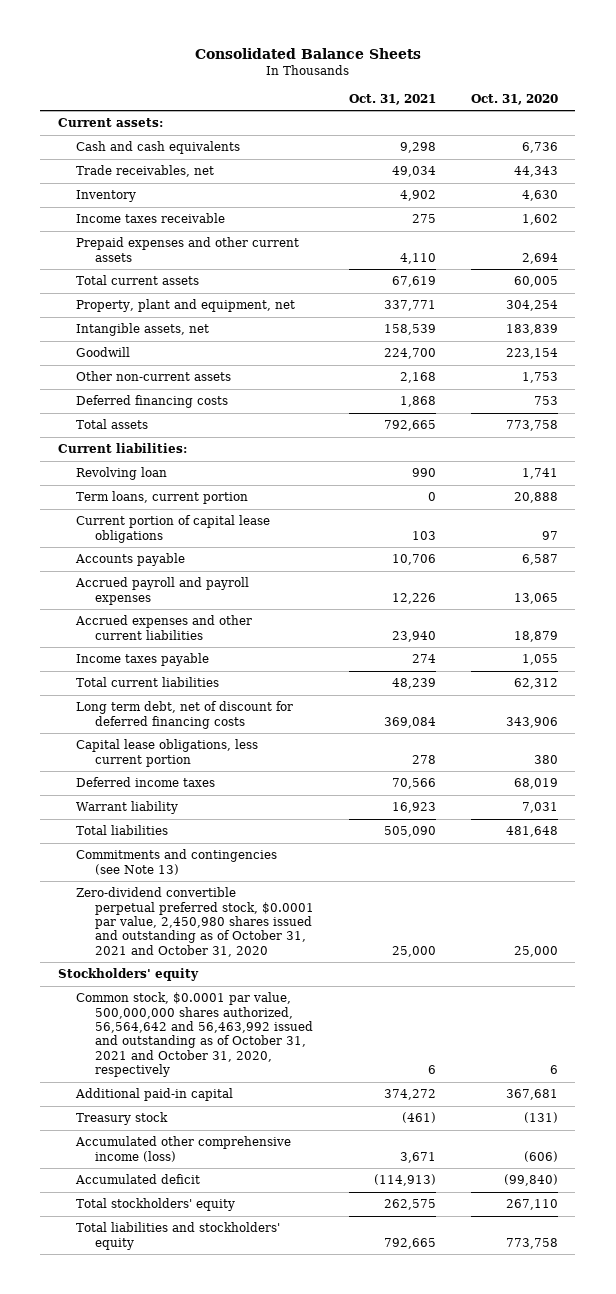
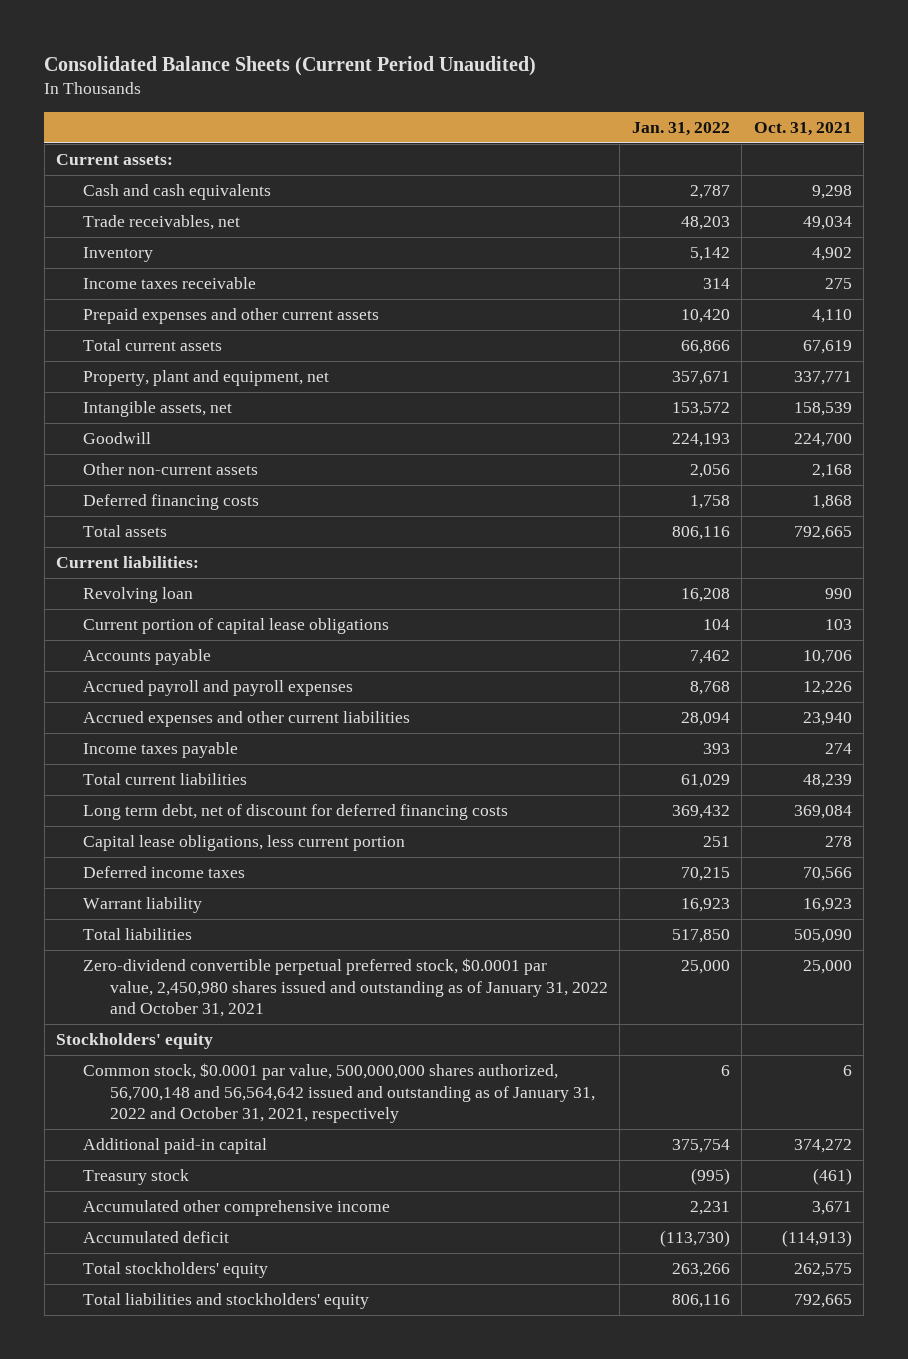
- Consolidated Balance Sheets
+ Consolidated Balance Sheets (Current Period Unaudited)
- | Oct. 31, 2021 | Oct. 31, 2020
+ | Jan. 31, 2022 | Oct. 31, 2021
- Term loans, current portion | 0 | 20,888
- Commitments and contingencies (see Note 13)
- Zero-dividend convertible perpetual preferred stock, $0.0001 par value, 2,450,980 shares issued and outstanding as of October 31, 2021 and October 31, 2020 | 25,000 | 25,000
+ Zero-dividend convertible perpetual preferred stock, $0.0001 par value, 2,450,980 shares issued and outstanding as of January 31, 2022 and October 31, 2021 | 25,000 | 25,000
- Common stock, $0.0001 par value, 500,000,000 shares authorized, 56,564,642 and 56,463,992 issued and outstanding as of October 31, 2021 and October 31, 2020, respectively | 6 | 6
+ Common stock, $0.0001 par value, 500,000,000 shares authorized, 56,700,148 and 56,564,642 issued and outstanding as of January 31, 2022 and October 31, 2021, respectively | 6 | 6
- Accumulated other comprehensive income (loss) | 3,671 | (606)
+ Accumulated other comprehensive income | 2,231 | 3,671

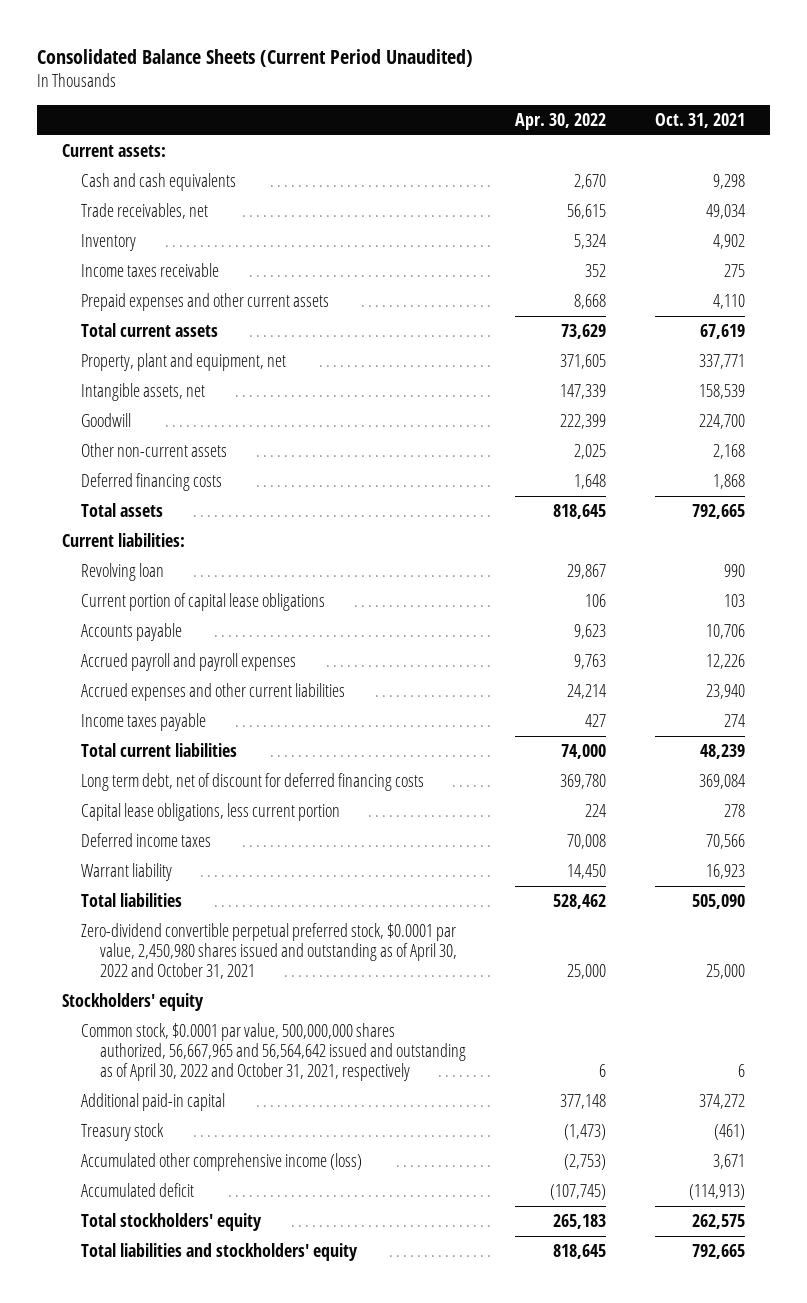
- | Jan. 31, 2022 | Oct. 31, 2021
+ | Apr. 30, 2022 | Oct. 31, 2021
- Zero-dividend convertible perpetual preferred stock, $0.0001 par value, 2,450,980 shares issued and outstanding as of January 31, 2022 and October 31, 2021 | 25,000 | 25,000
+ Zero-dividend convertible perpetual preferred stock, $0.0001 par value, 2,450,980 shares issued and outstanding as of April 30, 2022 and October 31, 2021 | 25,000 | 25,000
- Common stock, $0.0001 par value, 500,000,000 shares authorized, 56,700,148 and 56,564,642 issued and outstanding as of January 31, 2022 and October 31, 2021, respectively | 6 | 6
+ Common stock, $0.0001 par value, 500,000,000 shares authorized, 56,667,965 and 56,564,642 issued and outstanding as of April 30, 2022 and October 31, 2021, respectively | 6 | 6
- Accumulated other comprehensive income | 2,231 | 3,671
+ Accumulated other comprehensive income (loss) | (2,753) | 3,671

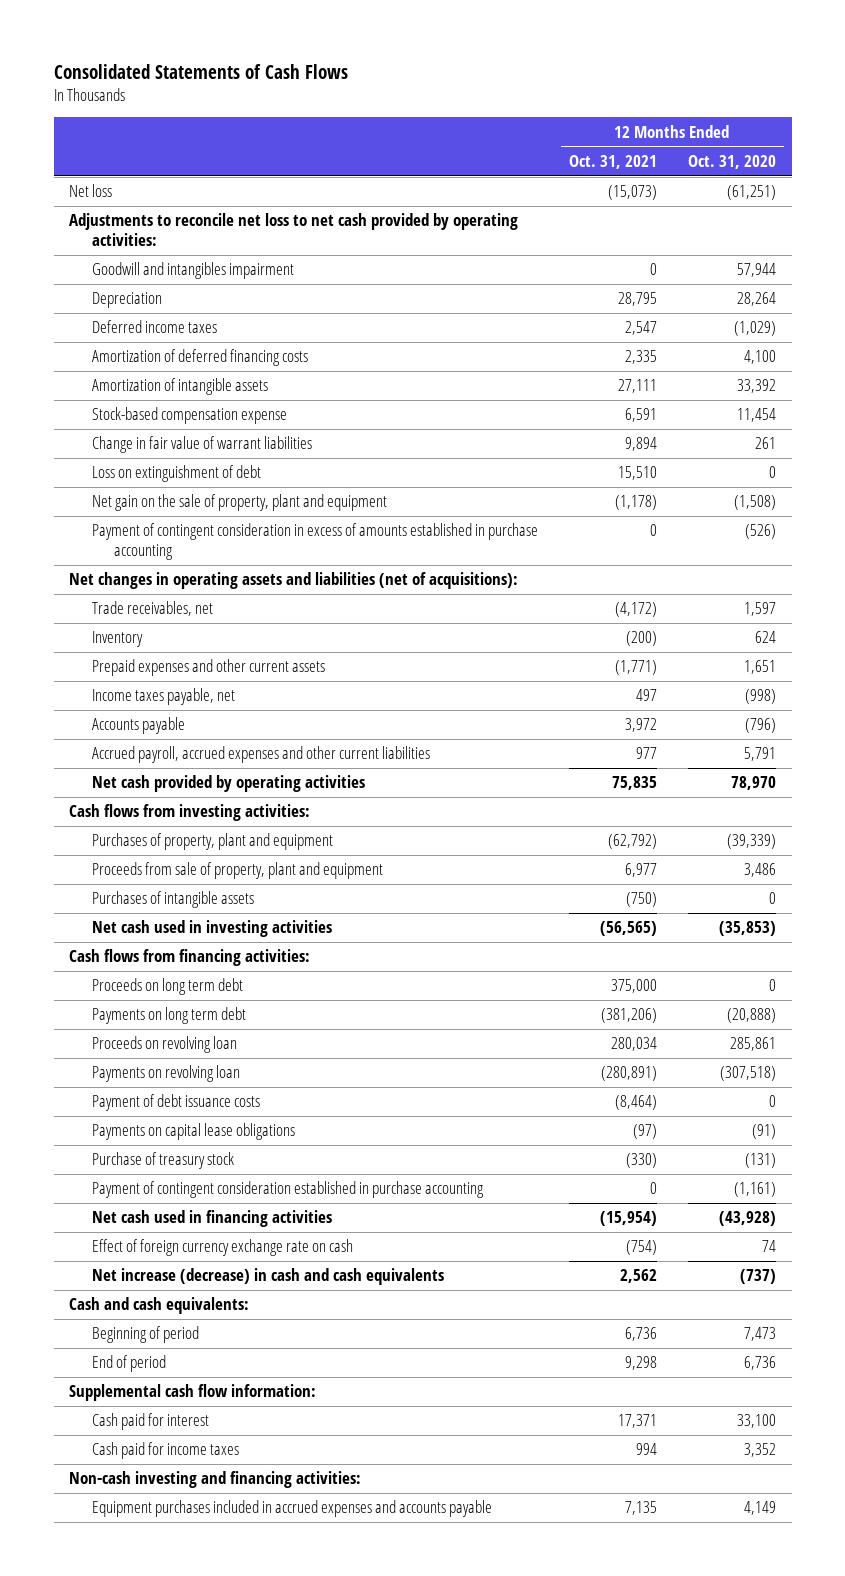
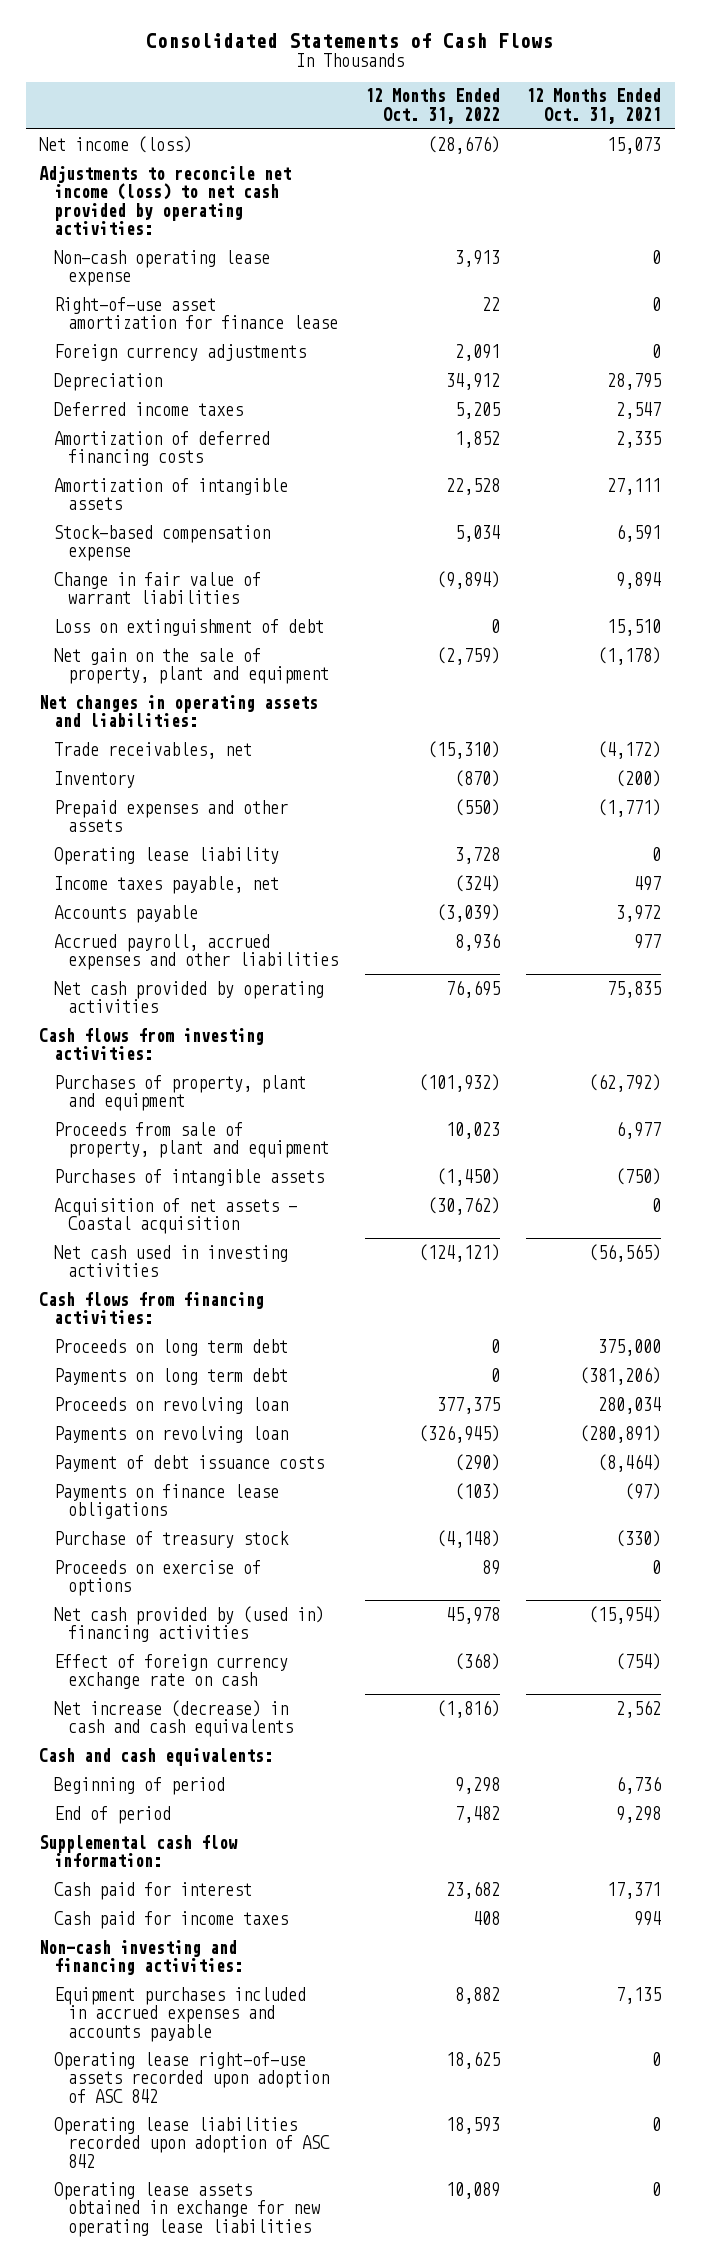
- | 12 Months Ended Oct. 31, 2021 | 12 Months Ended Oct. 31, 2020
+ | 12 Months Ended Oct. 31, 2022 | 12 Months Ended Oct. 31, 2021
- Net loss | (15,073) | (61,251)
- Adjustments to reconcile net loss to net cash provided by operating activities:
- Goodwill and intangibles impairment | 0 | 57,944
+ Net income (loss) | (28,676) | 15,073
+ Adjustments to reconcile net income (loss) to net cash provided by operating activities:
+ Non-cash operating lease expense | 3,913 | 0
+ Right-of-use asset amortization for finance lease | 22 | 0
+ Foreign currency adjustments | 2,091 | 0
- Payment of contingent consideration in excess of amounts established in purchase accounting | 0 | (526)
- Net changes in operating assets and liabilities (net of acquisitions):
+ Net changes in operating assets and liabilities:
- Prepaid expenses and other current assets | (1,771) | 1,651
+ Prepaid expenses and other assets | (550) | (1,771)
+ Operating lease liability | 3,728 | 0
- Accrued payroll, accrued expenses and other current liabilities | 977 | 5,791
+ Accrued payroll, accrued expenses and other liabilities | 8,936 | 977
+ Acquisition of net assets - Coastal acquisition | (30,762) | 0
- Payments on capital lease obligations | (97) | (91)
+ Payments on finance lease obligations | (103) | (97)
- Payment of contingent consideration established in purchase accounting | 0 | (1,161)
- Net cash used in financing activities | (15,954) | (43,928)
+ Proceeds on exercise of options | 89 | 0
+ Net cash provided by (used in) financing activities | 45,978 | (15,954)
+ Operating lease right-of-use assets recorded upon adoption of ASC 842 | 18,625 | 0
+ Operating lease liabilities recorded upon adoption of ASC 842 | 18,593 | 0
+ Operating lease assets obtained in exchange for new operating lease liabilities | 10,089 | 0

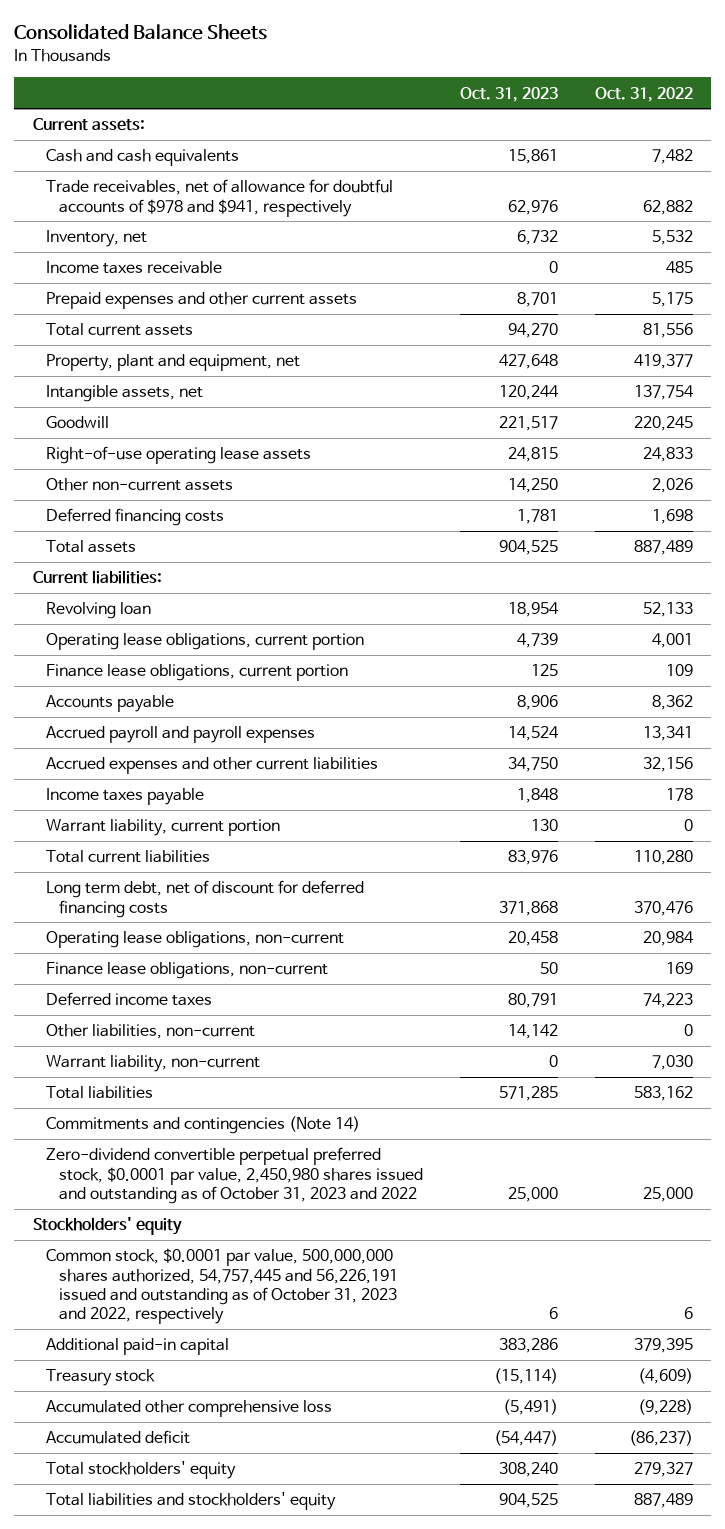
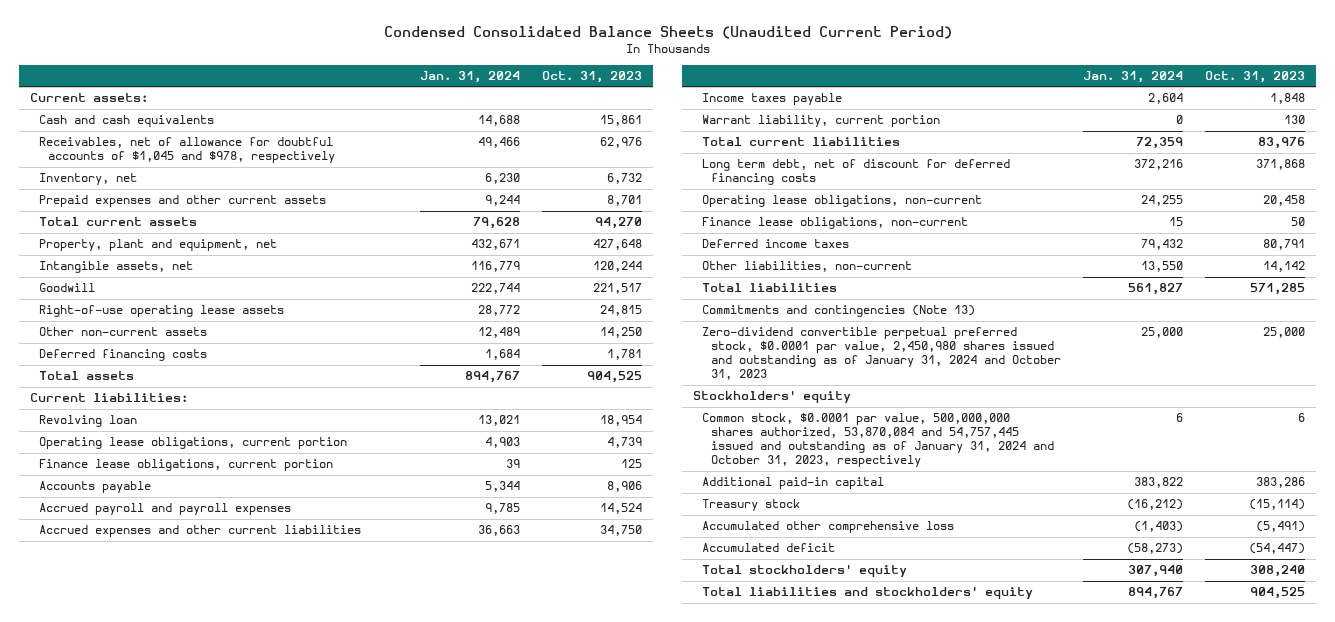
- Consolidated Balance Sheets
+ Condensed Consolidated Balance Sheets (Unaudited Current Period)
- | Oct. 31, 2023 | Oct. 31, 2022
+ | Jan. 31, 2024 | Oct. 31, 2023
- Trade receivables, net of allowance for doubtful accounts of $978 and $941, respectively | 62,976 | 62,882
+ Receivables, net of allowance for doubtful accounts of $1,045 and $978, respectively | 49,466 | 62,976
- Income taxes receivable | 0 | 485
- Warrant liability, non-current | 0 | 7,030
- Commitments and contingencies (Note 14)
- Zero-dividend convertible perpetual preferred stock, $0.0001 par value, 2,450,980 shares issued and outstanding as of October 31, 2023 and 2022 | 25,000 | 25,000
+ Commitments and contingencies (Note 13)
+ Zero-dividend convertible perpetual preferred stock, $0.0001 par value, 2,450,980 shares issued and outstanding as of January 31, 2024 and October 31, 2023 | 25,000 | 25,000
- Common stock, $0.0001 par value, 500,000,000 shares authorized, 54,757,445 and 56,226,191 issued and outstanding as of October 31, 2023 and 2022, respectively | 6 | 6
+ Common stock, $0.0001 par value, 500,000,000 shares authorized, 53,870,084 and 54,757,445 issued and outstanding as of January 31, 2024 and October 31, 2023, respectively | 6 | 6

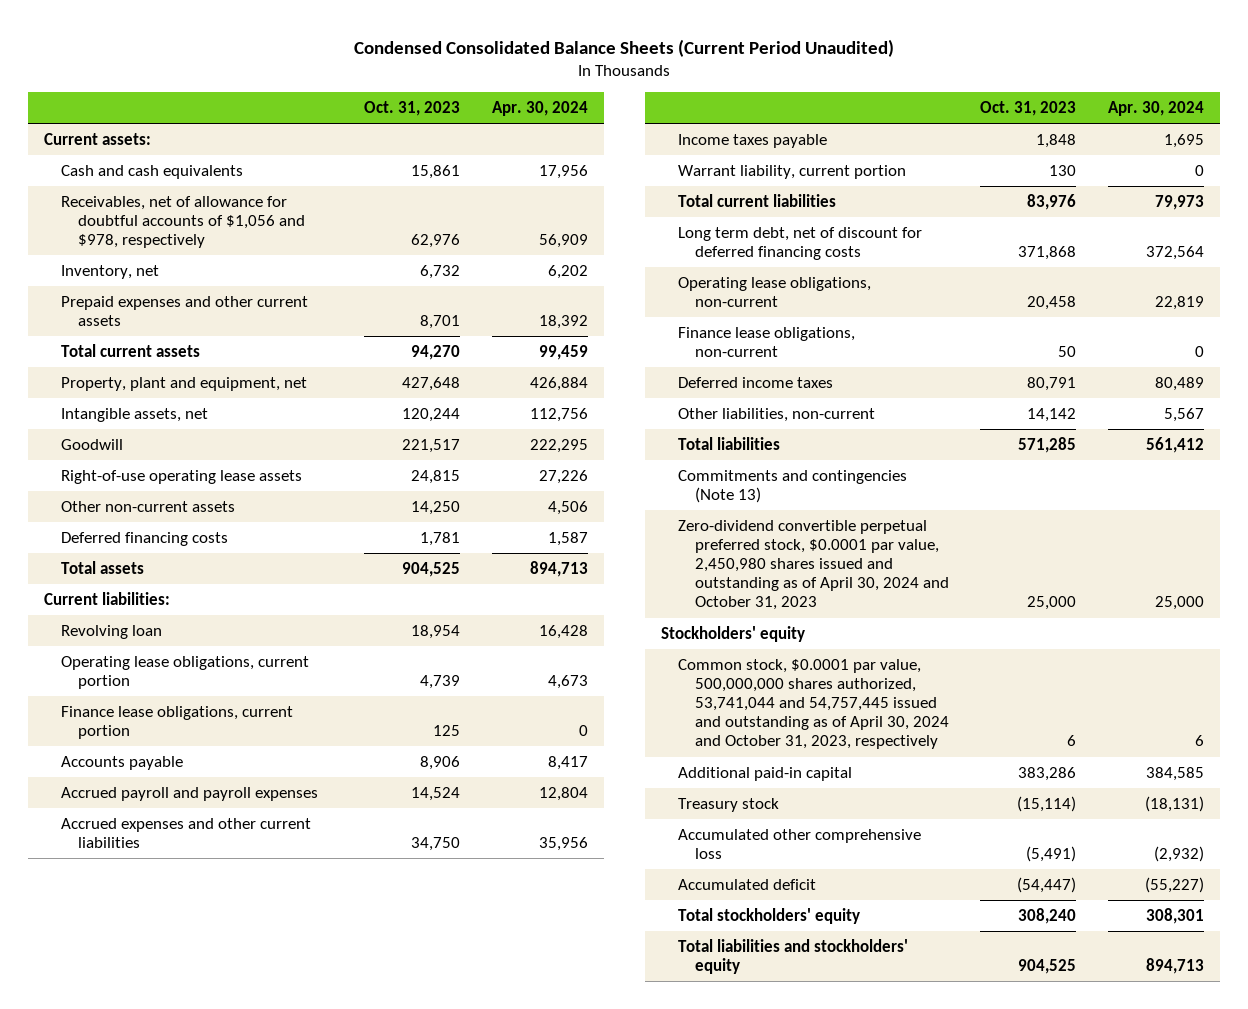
- Condensed Consolidated Balance Sheets (Unaudited Current Period)
+ Condensed Consolidated Balance Sheets (Current Period Unaudited)
- | Jan. 31, 2024 | Oct. 31, 2023
+ | Oct. 31, 2023 | Apr. 30, 2024
- Receivables, net of allowance for doubtful accounts of $1,045 and $978, respectively | 49,466 | 62,976
+ Receivables, net of allowance for doubtful accounts of $1,056 and $978, respectively | 62,976 | 56,909
- Zero-dividend convertible perpetual preferred stock, $0.0001 par value, 2,450,980 shares issued and outstanding as of January 31, 2024 and October 31, 2023 | 25,000 | 25,000
+ Zero-dividend convertible perpetual preferred stock, $0.0001 par value, 2,450,980 shares issued and outstanding as of April 30, 2024 and October 31, 2023 | 25,000 | 25,000
- Common stock, $0.0001 par value, 500,000,000 shares authorized, 53,870,084 and 54,757,445 issued and outstanding as of January 31, 2024 and October 31, 2023, respectively | 6 | 6
+ Common stock, $0.0001 par value, 500,000,000 shares authorized, 53,741,044 and 54,757,445 issued and outstanding as of April 30, 2024 and October 31, 2023, respectively | 6 | 6

